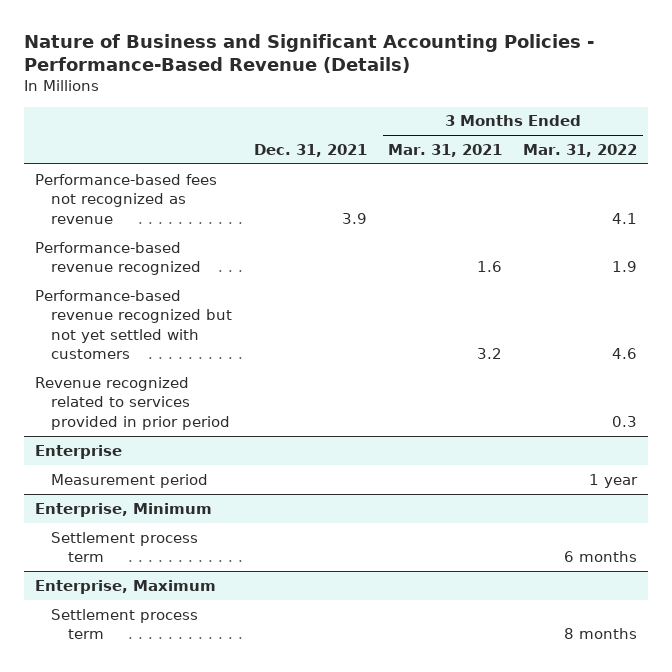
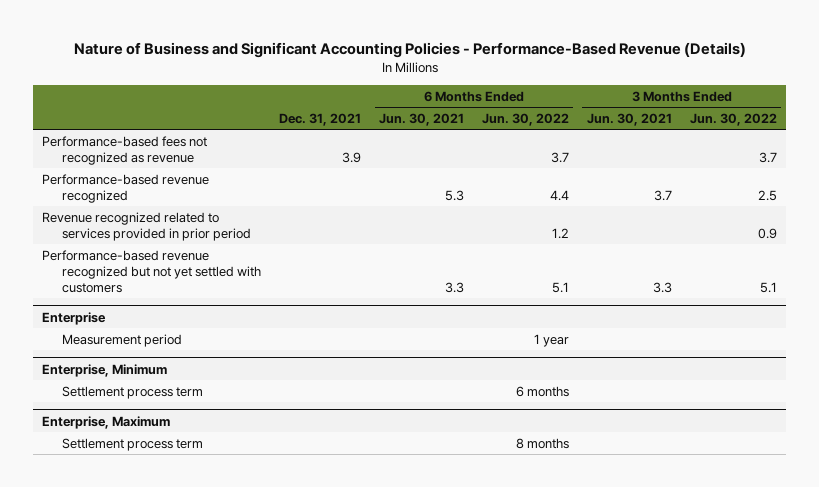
- | Dec. 31, 2021 | 3 Months Ended Mar. 31, 2021 | 3 Months Ended Mar. 31, 2022
+ | Dec. 31, 2021 | 6 Months Ended Jun. 30, 2021 | 6 Months Ended Jun. 30, 2022 | 3 Months Ended Jun. 30, 2021 | 3 Months Ended Jun. 30, 2022
moved down: Performance-based revenue recognized but not yet settled with customers | | 3.3 | 5.1 | 3.3 | 5.1

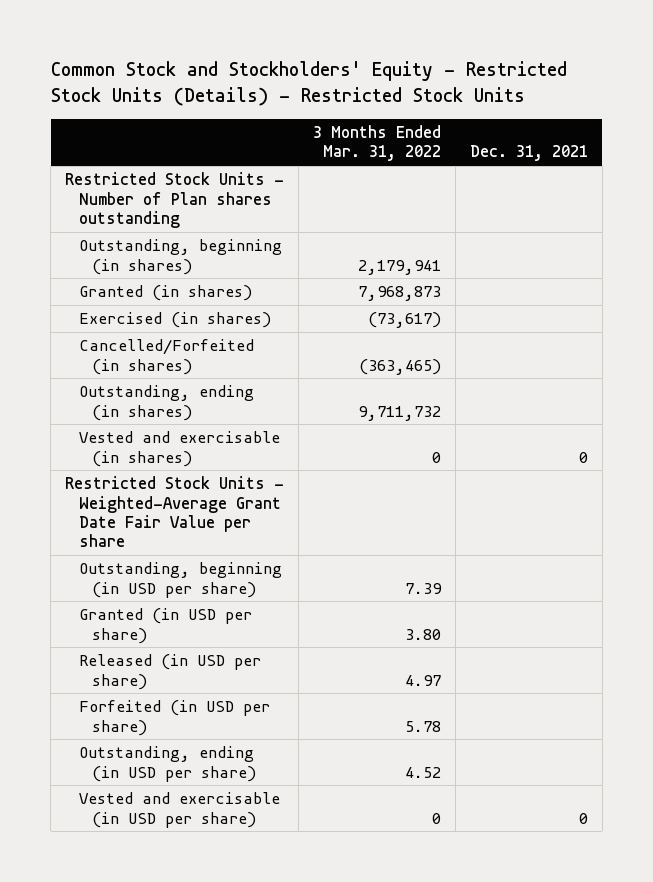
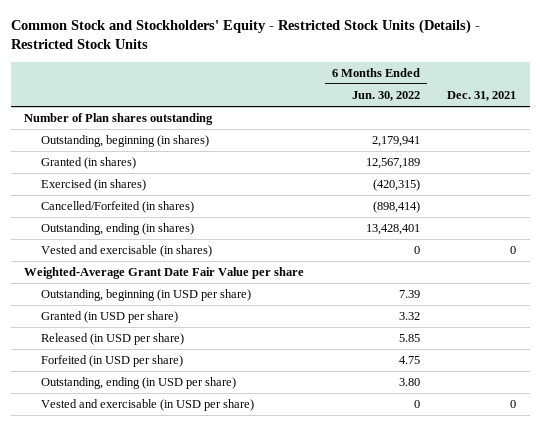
- | 3 Months Ended Mar. 31, 2022 | Dec. 31, 2021
+ | 6 Months Ended Jun. 30, 2022 | Dec. 31, 2021
- Restricted Stock Units - Number of Plan shares outstanding
+ Number of Plan shares outstanding
- Restricted Stock Units - Weighted-Average Grant Date Fair Value per share
+ Weighted-Average Grant Date Fair Value per share

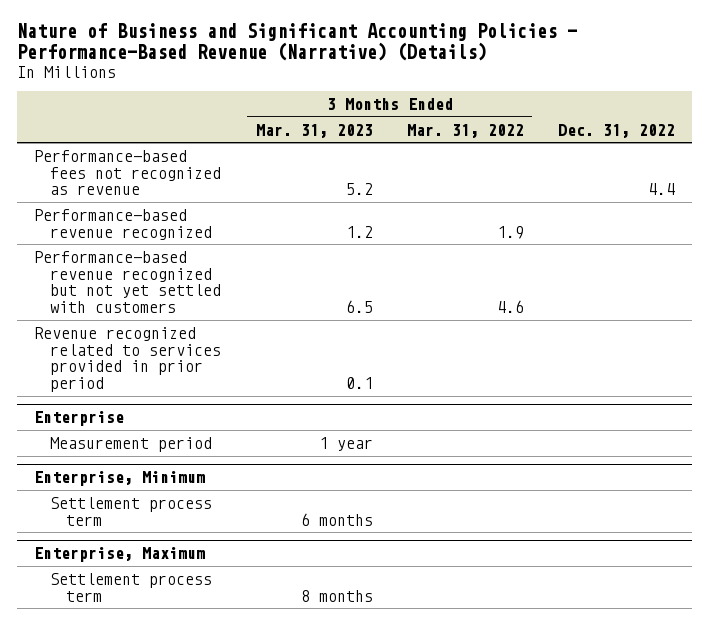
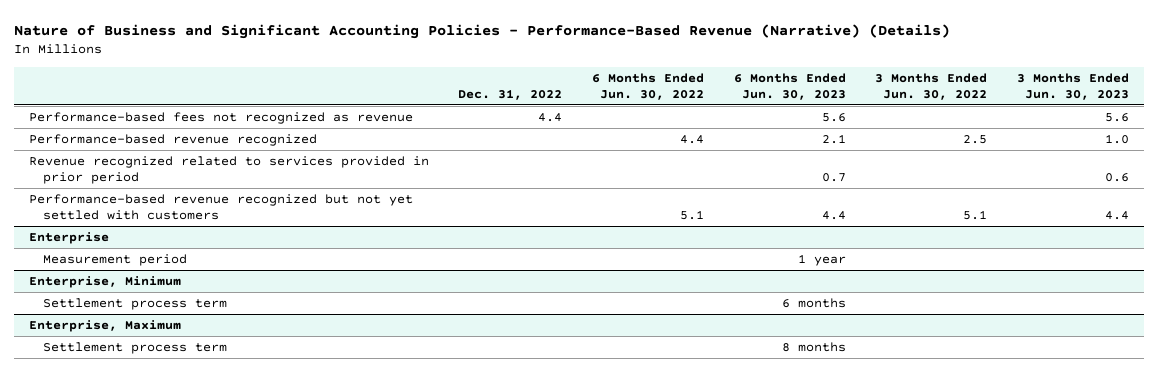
- | 3 Months Ended Mar. 31, 2023 | 3 Months Ended Mar. 31, 2022 | Dec. 31, 2022
+ | Dec. 31, 2022 | 6 Months Ended Jun. 30, 2022 | 6 Months Ended Jun. 30, 2023 | 3 Months Ended Jun. 30, 2022 | 3 Months Ended Jun. 30, 2023
moved down: Performance-based revenue recognized but not yet settled with customers | | 5.1 | 4.4 | 5.1 | 4.4

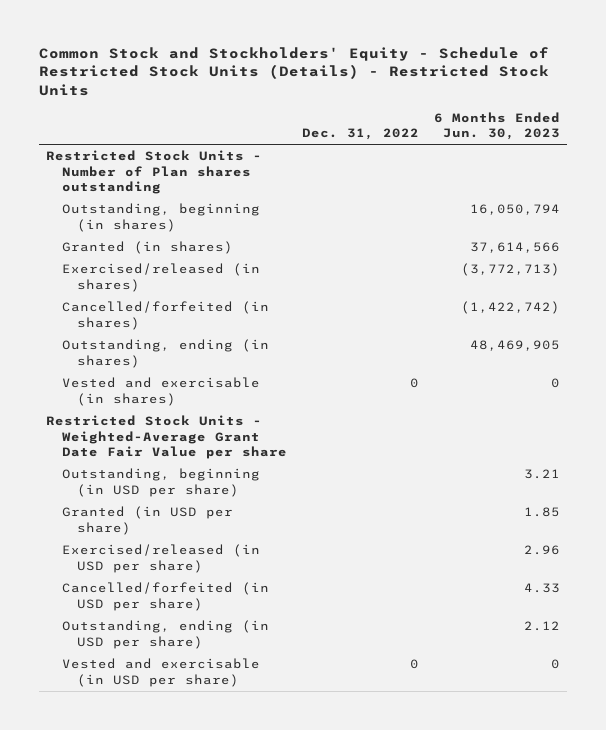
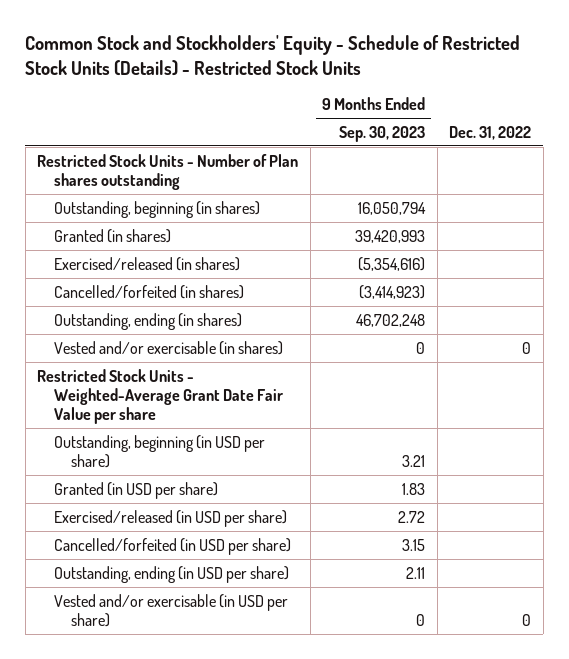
- | Dec. 31, 2022 | 6 Months Ended Jun. 30, 2023
+ | 9 Months Ended Sep. 30, 2023 | Dec. 31, 2022
- Vested and exercisable (in shares) | 0 | 0
+ Vested and/or exercisable (in shares) | 0 | 0
- Vested and exercisable (in USD per share) | 0 | 0
+ Vested and/or exercisable (in USD per share) | 0 | 0

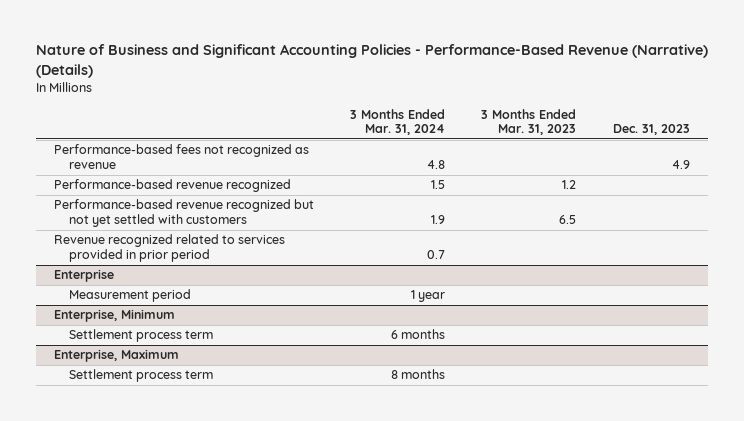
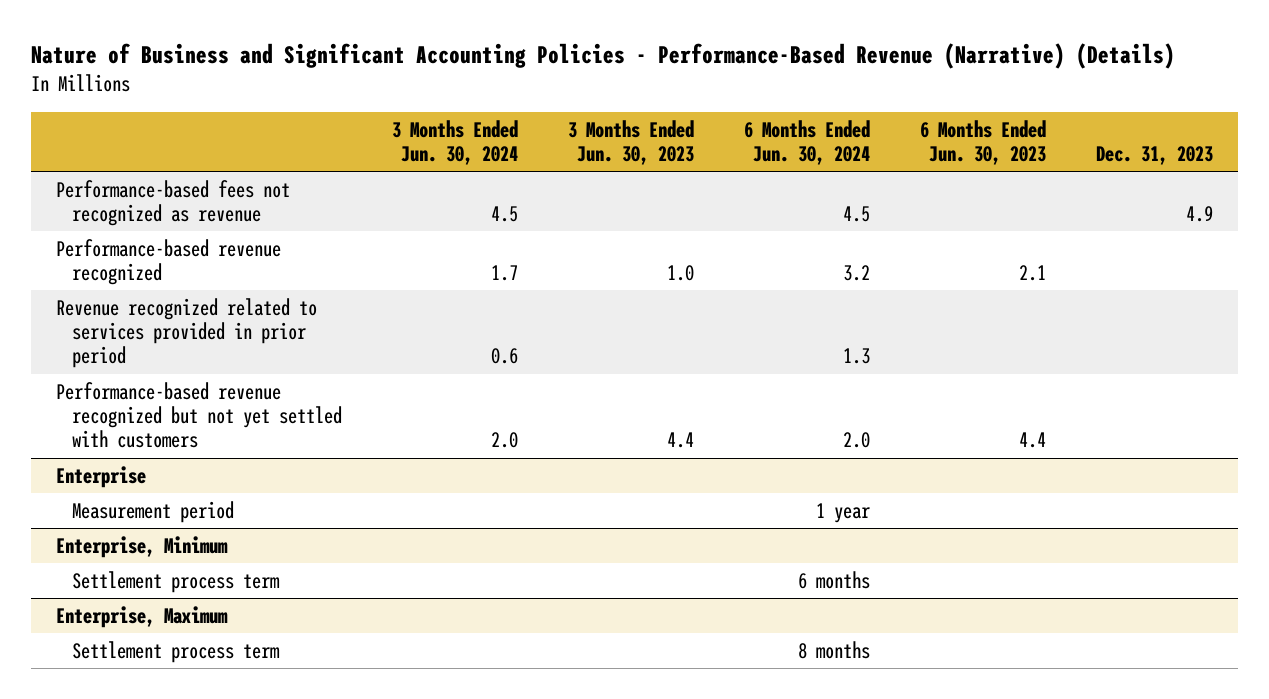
- | 3 Months Ended Mar. 31, 2024 | 3 Months Ended Mar. 31, 2023 | Dec. 31, 2023
+ | 3 Months Ended Jun. 30, 2024 | 3 Months Ended Jun. 30, 2023 | 6 Months Ended Jun. 30, 2024 | 6 Months Ended Jun. 30, 2023 | Dec. 31, 2023
moved down: Performance-based revenue recognized but not yet settled with customers | 2.0 | 4.4 | 2.0 | 4.4 |

